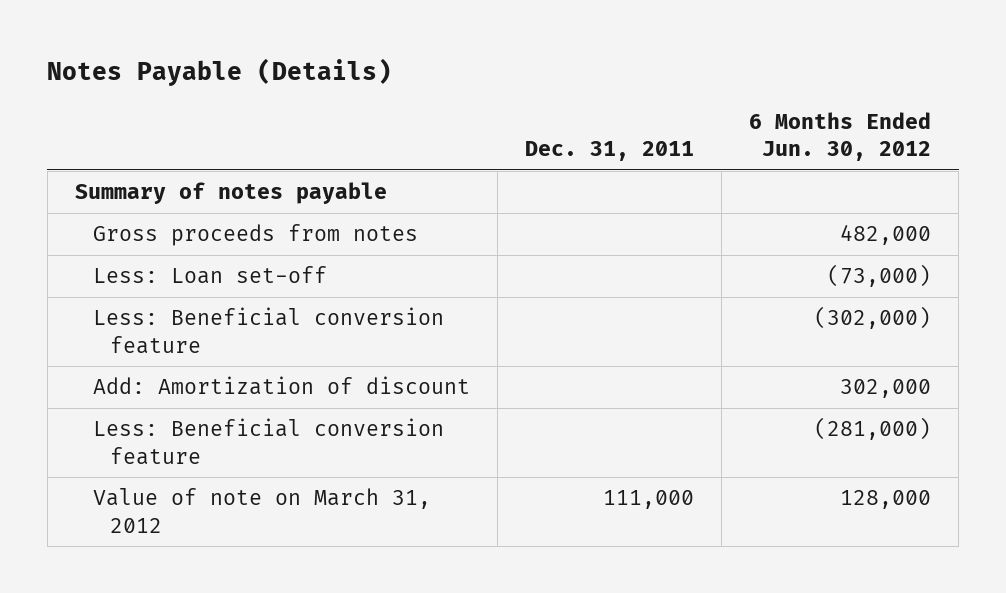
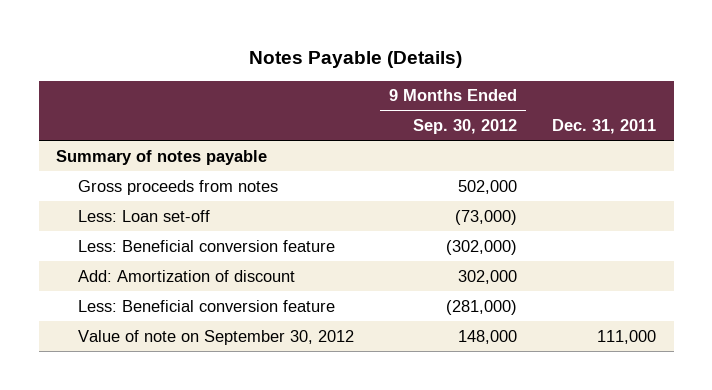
- | Dec. 31, 2011 | 6 Months Ended Jun. 30, 2012
+ | 9 Months Ended Sep. 30, 2012 | Dec. 31, 2011
- Value of note on March 31, 2012 | 111,000 | 128,000
+ Value of note on September 30, 2012 | 148,000 | 111,000

